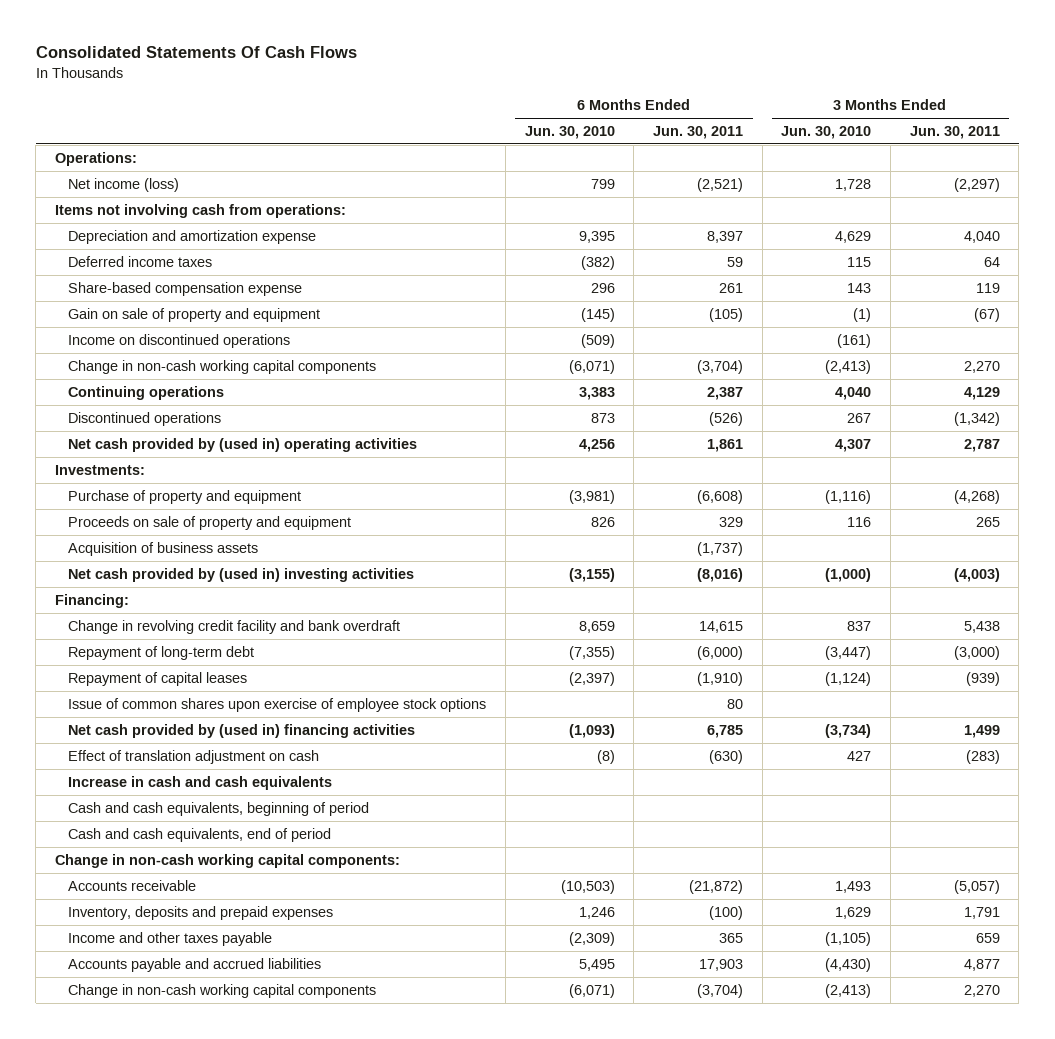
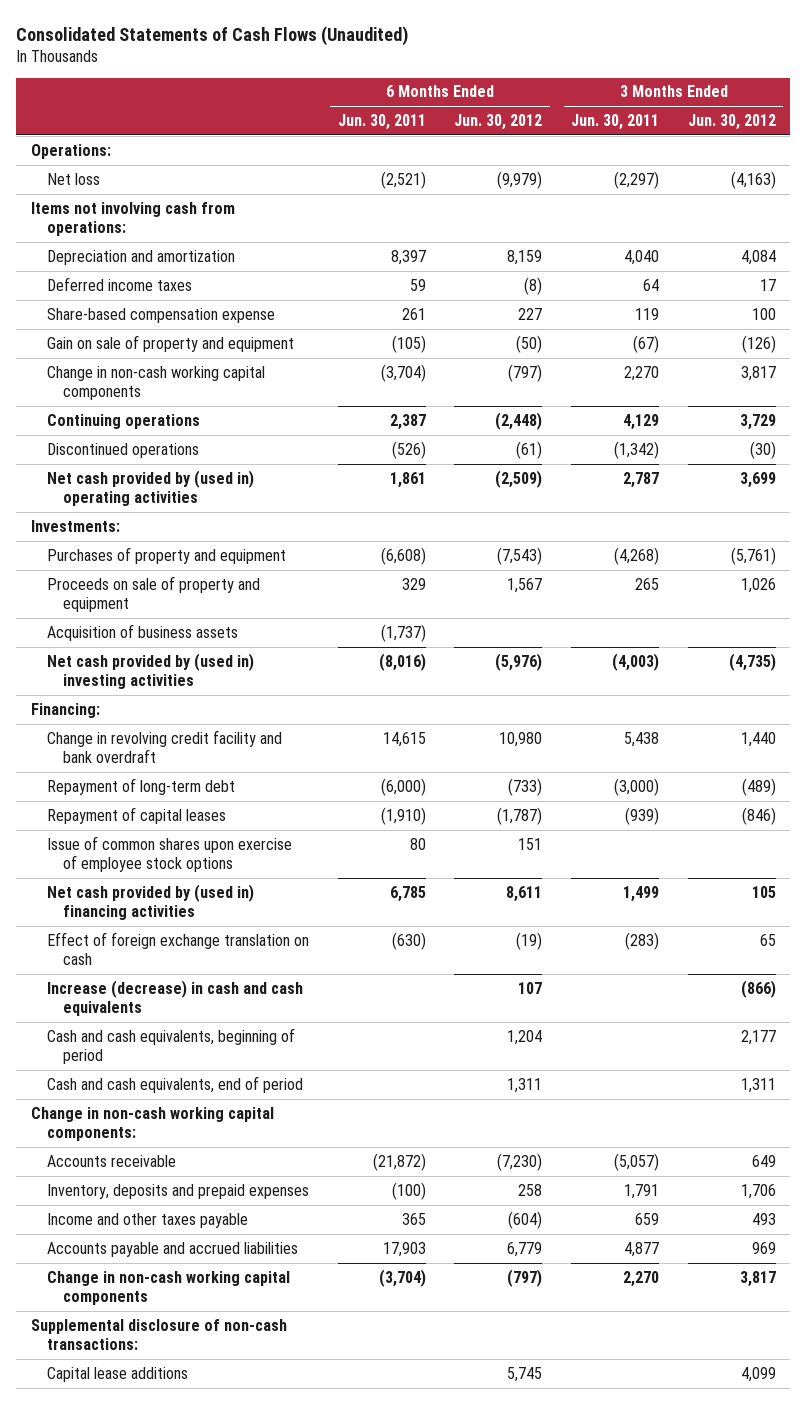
- Consolidated Statements Of Cash Flows
+ Consolidated Statements of Cash Flows (Unaudited)
- | 6 Months Ended Jun. 30, 2010 | 6 Months Ended Jun. 30, 2011 | 3 Months Ended Jun. 30, 2010 | 3 Months Ended Jun. 30, 2011
+ | 6 Months Ended Jun. 30, 2011 | 6 Months Ended Jun. 30, 2012 | 3 Months Ended Jun. 30, 2011 | 3 Months Ended Jun. 30, 2012
- Net income (loss) | 799 | (2,521) | 1,728 | (2,297)
+ Net loss | (2,521) | (9,979) | (2,297) | (4,163)
- Depreciation and amortization expense | 9,395 | 8,397 | 4,629 | 4,040
+ Depreciation and amortization | 8,397 | 8,159 | 4,040 | 4,084
- Income on discontinued operations | (509) | | (161) |
- Purchase of property and equipment | (3,981) | (6,608) | (1,116) | (4,268)
+ Purchases of property and equipment | (6,608) | (7,543) | (4,268) | (5,761)
- Effect of translation adjustment on cash | (8) | (630) | 427 | (283)
- Increase in cash and cash equivalents
+ Effect of foreign exchange translation on cash | (630) | (19) | (283) | 65
+ Increase (decrease) in cash and cash equivalents | | 107 | | (866)
+ Supplemental disclosure of non-cash transactions:
+ Capital lease additions | | 5,745 | | 4,099

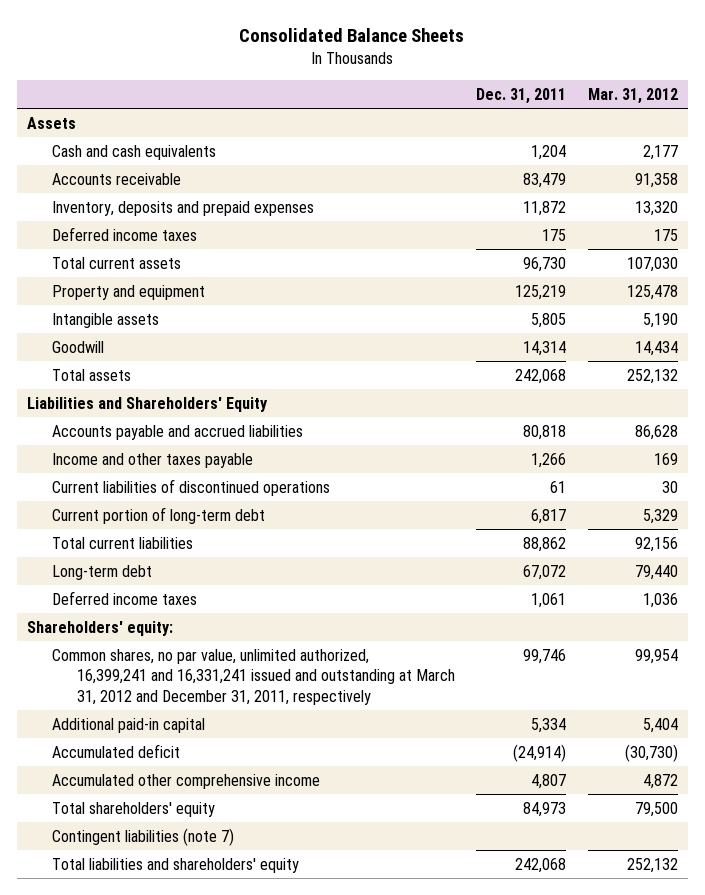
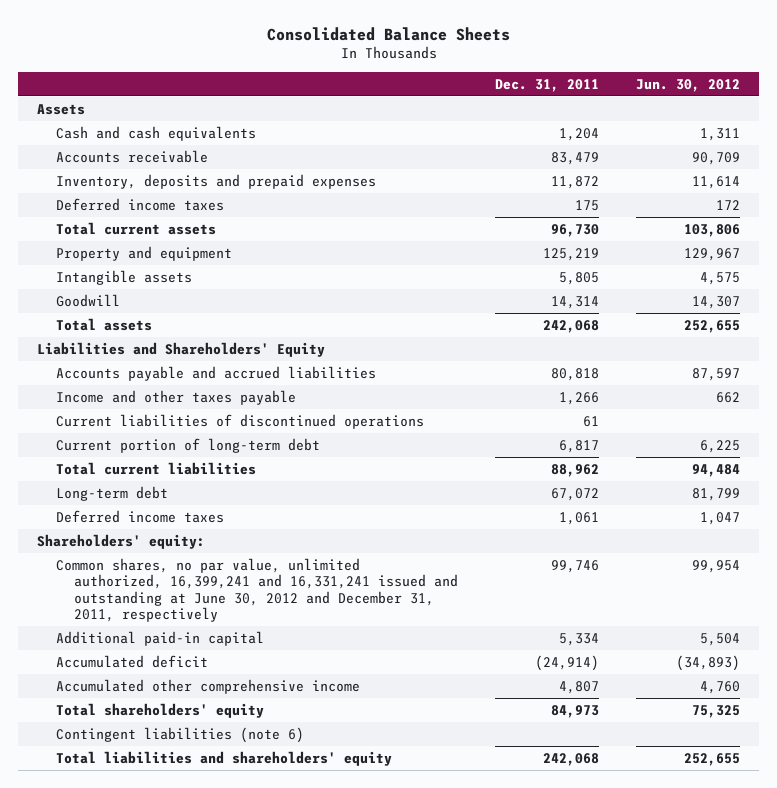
- | Dec. 31, 2011 | Mar. 31, 2012
+ | Dec. 31, 2011 | Jun. 30, 2012
- Total current liabilities | 88,862 | 92,156
+ Total current liabilities | 88,962 | 94,484
- Common shares, no par value, unlimited authorized, 16,399,241 and 16,331,241 issued and outstanding at March 31, 2012 and December 31, 2011, respectively | 99,746 | 99,954
+ Common shares, no par value, unlimited authorized, 16,399,241 and 16,331,241 issued and outstanding at June 30, 2012 and December 31, 2011, respectively | 99,746 | 99,954
- Contingent liabilities (note 7)
+ Contingent liabilities (note 6)

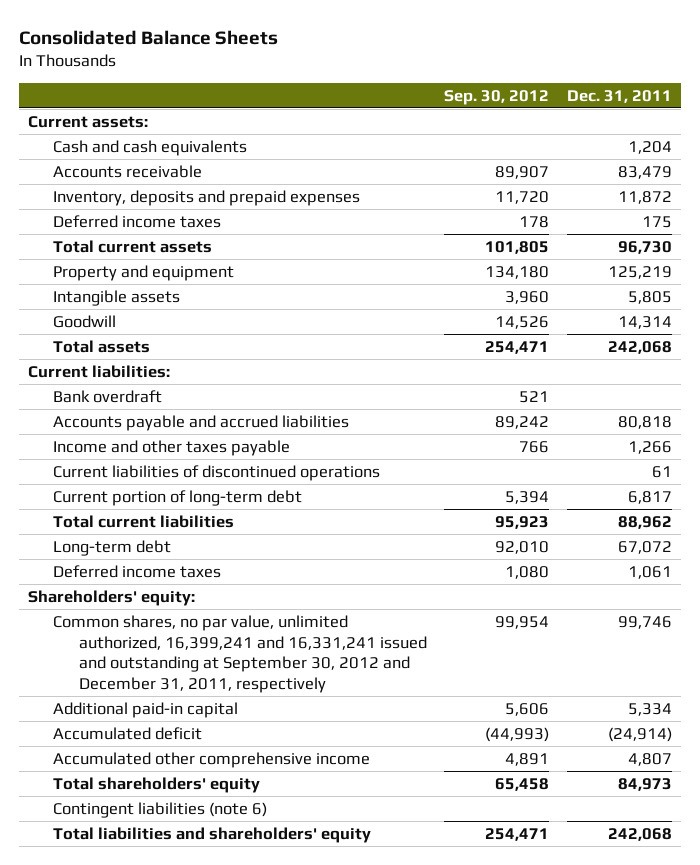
- | Dec. 31, 2011 | Jun. 30, 2012
+ | Sep. 30, 2012 | Dec. 31, 2011
- Assets
+ Current assets:
- Liabilities and Shareholders' Equity
+ Current liabilities:
+ Bank overdraft | 521 |
- Common shares, no par value, unlimited authorized, 16,399,241 and 16,331,241 issued and outstanding at June 30, 2012 and December 31, 2011, respectively | 99,746 | 99,954
+ Common shares, no par value, unlimited authorized, 16,399,241 and 16,331,241 issued and outstanding at September 30, 2012 and December 31, 2011, respectively | 99,954 | 99,746

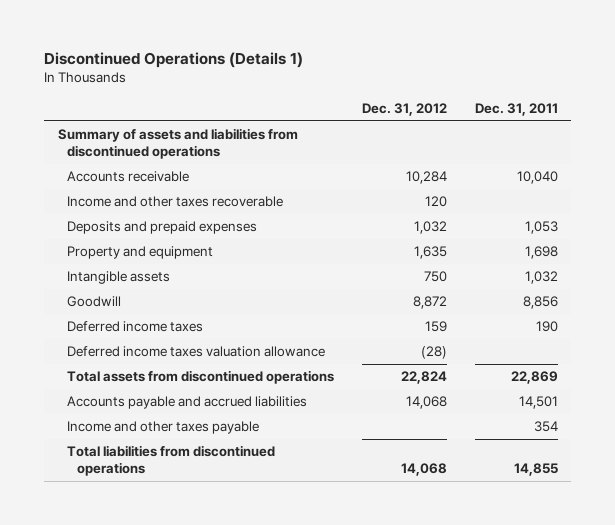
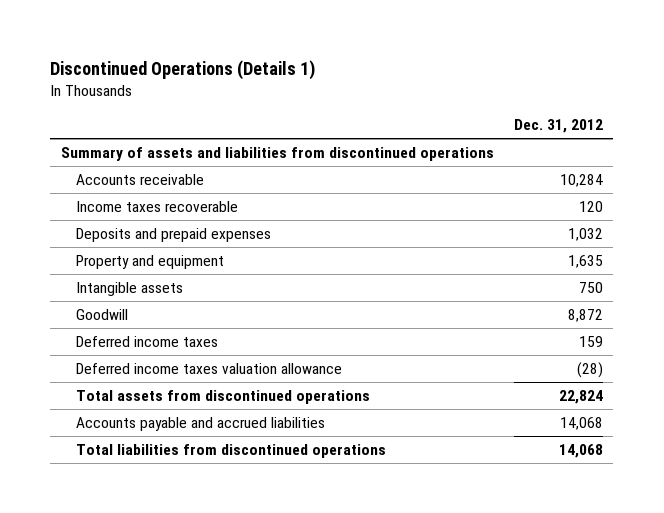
- | Dec. 31, 2012 | Dec. 31, 2011
+ | Dec. 31, 2012
- Income and other taxes recoverable | 120 |
+ Income taxes recoverable | 120
- Income and other taxes payable | | 354

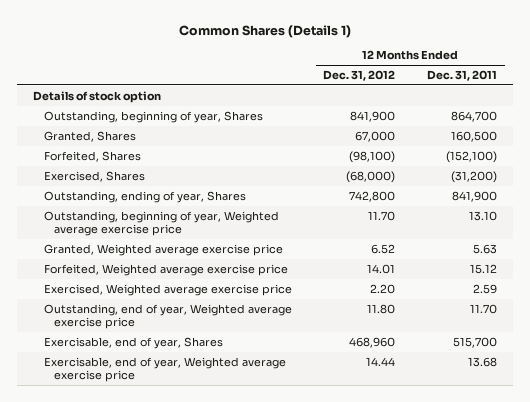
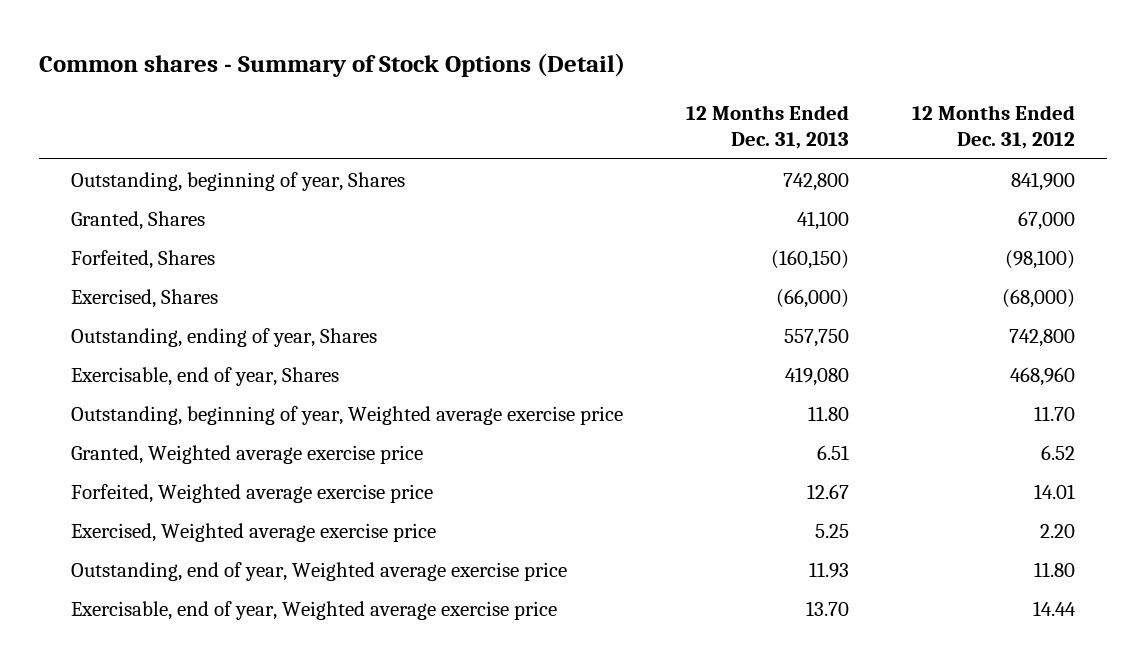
- Common Shares (Details 1)
+ Common shares - Summary of Stock Options (Detail)
- | 12 Months Ended Dec. 31, 2012 | 12 Months Ended Dec. 31, 2011
+ | 12 Months Ended Dec. 31, 2013 | 12 Months Ended Dec. 31, 2012
- Details of stock option
moved up: Exercisable, end of year, Shares | 419,080 | 468,960

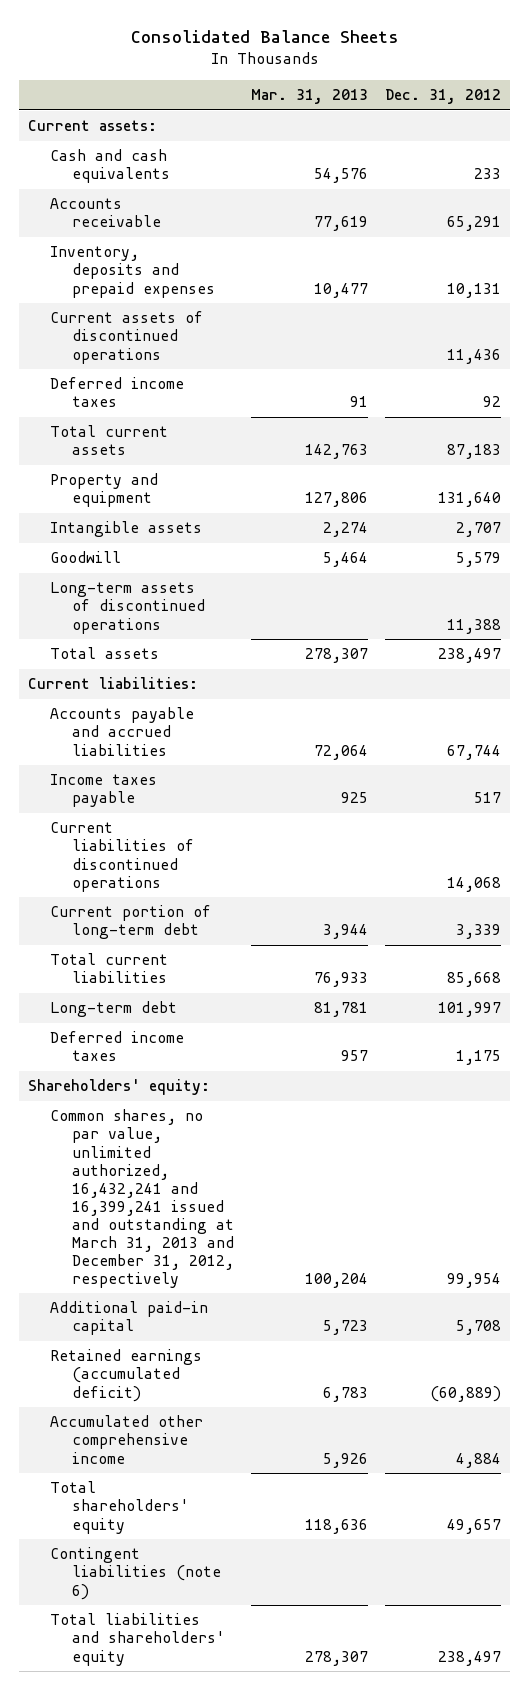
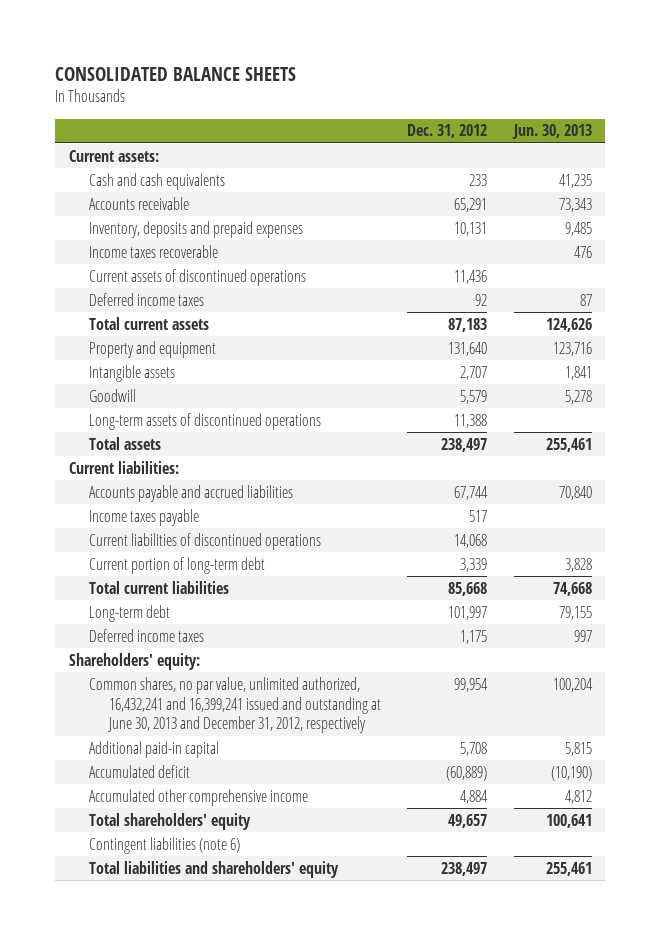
- Consolidated Balance Sheets
+ CONSOLIDATED BALANCE SHEETS
- | Mar. 31, 2013 | Dec. 31, 2012
+ | Dec. 31, 2012 | Jun. 30, 2013
+ Income taxes recoverable | | 476
- Common shares, no par value, unlimited authorized, 16,432,241 and 16,399,241 issued and outstanding at March 31, 2013 and December 31, 2012, respectively | 100,204 | 99,954
+ Common shares, no par value, unlimited authorized, 16,432,241 and 16,399,241 issued and outstanding at June 30, 2013 and December 31, 2012, respectively | 99,954 | 100,204
- Retained earnings (accumulated deficit) | 6,783 | (60,889)
+ Accumulated deficit | (60,889) | (10,190)

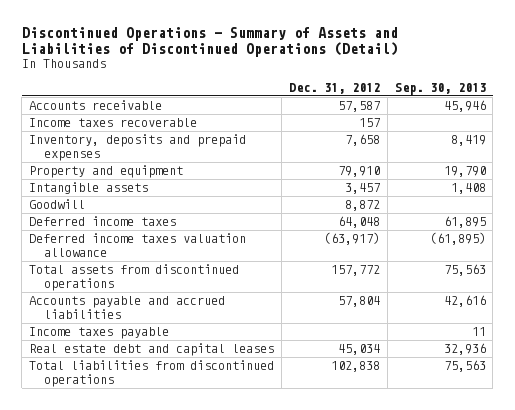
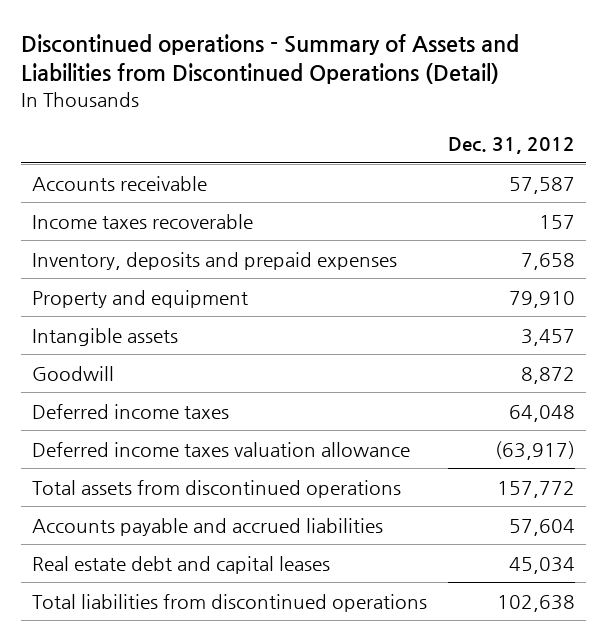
- Discontinued Operations - Summary of Assets and Liabilities of Discontinued Operations (Detail)
+ Discontinued operations - Summary of Assets and Liabilities from Discontinued Operations (Detail)
- | Dec. 31, 2012 | Sep. 30, 2013
+ | Dec. 31, 2012
- Accounts payable and accrued liabilities | 57,804 | 42,616
- Income taxes payable | | 11
+ Accounts payable and accrued liabilities | 57,604
- Total liabilities from discontinued operations | 102,838 | 75,563
+ Total liabilities from discontinued operations | 102,638

